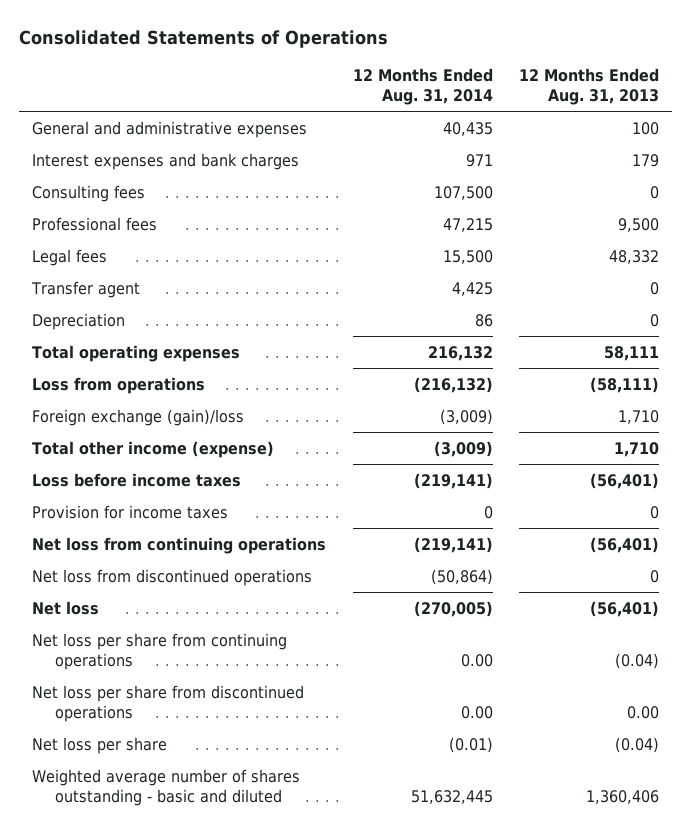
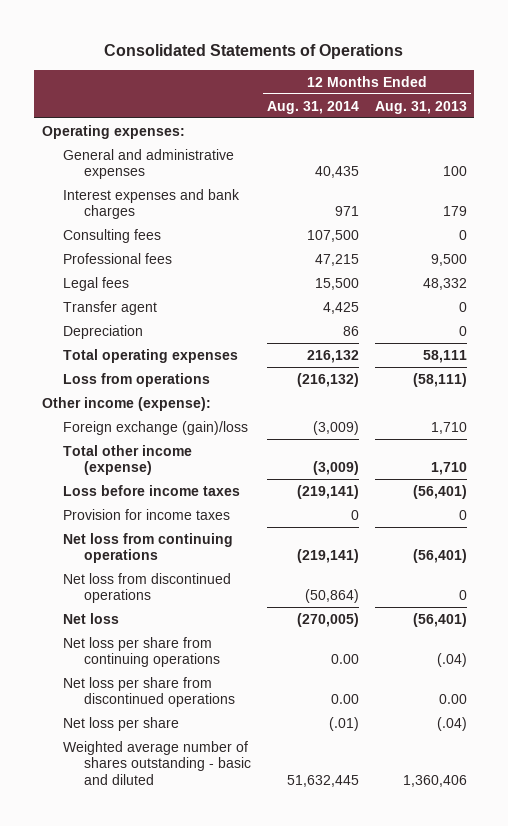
+ Operating expenses:
+ Other income (expense):
- Net loss per share from continuing operations | 0.00 | (0.04)
+ Net loss per share from continuing operations | 0.00 | (.04)
- Net loss per share | (0.01) | (0.04)
+ Net loss per share | (.01) | (.04)

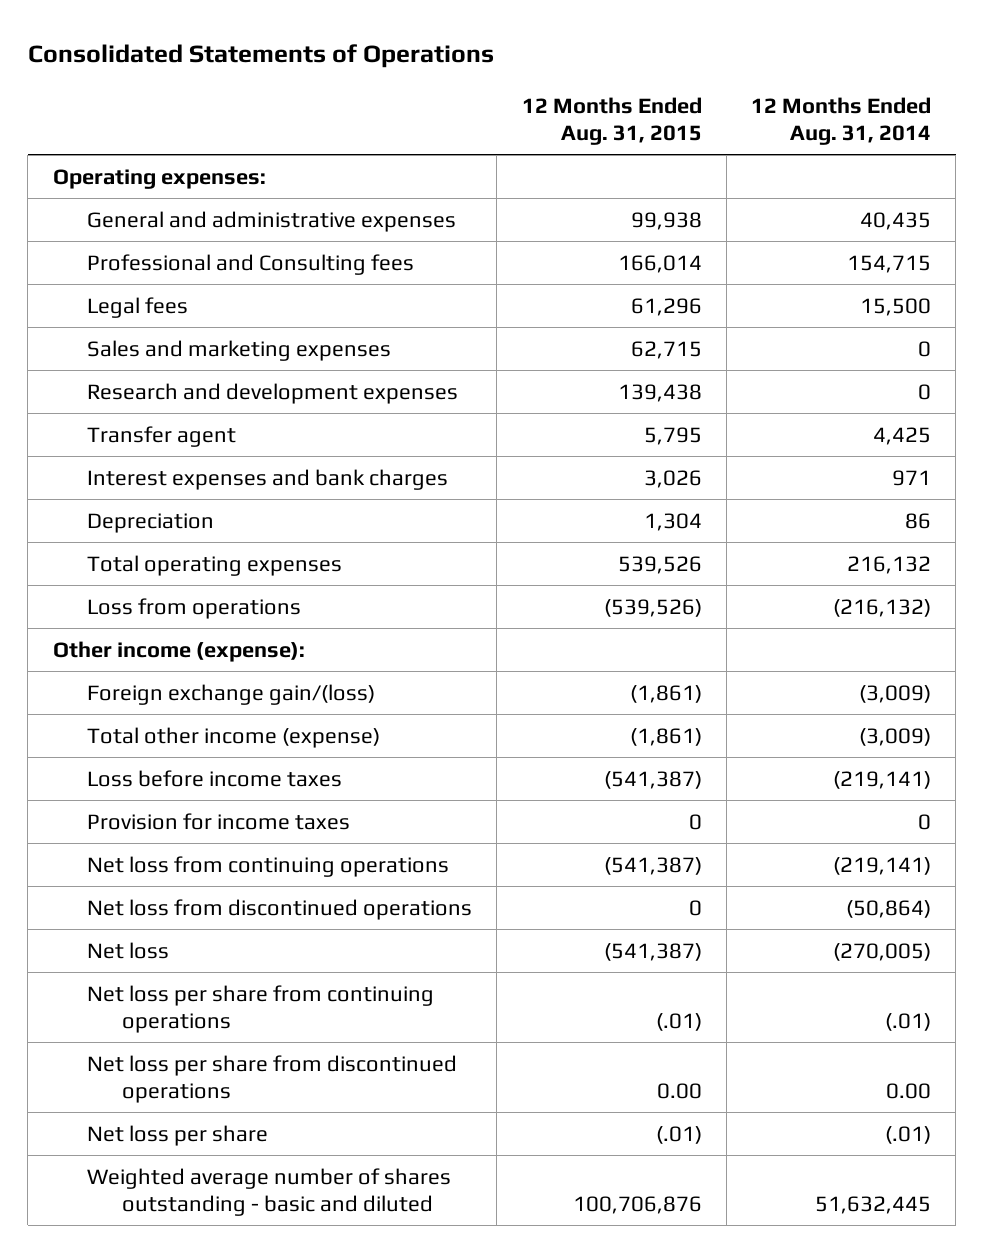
- | 12 Months Ended Aug. 31, 2014 | 12 Months Ended Aug. 31, 2013
+ | 12 Months Ended Aug. 31, 2015 | 12 Months Ended Aug. 31, 2014
- Consulting fees | 107,500 | 0
- Professional fees | 47,215 | 9,500
+ Professional and Consulting fees | 166,014 | 154,715
+ Sales and marketing expenses | 62,715 | 0
+ Research and development expenses | 139,438 | 0
moved down: Interest expenses and bank charges | 3,026 | 971
- Foreign exchange (gain)/loss | (3,009) | 1,710
+ Foreign exchange gain/(loss) | (1,861) | (3,009)
- Net loss per share from continuing operations | 0.00 | (.04)
+ Net loss per share from continuing operations | (.01) | (.01)

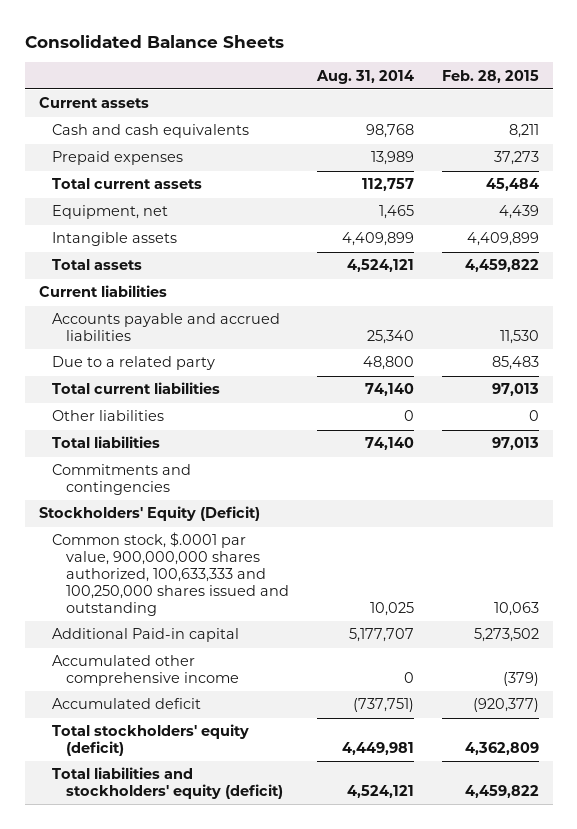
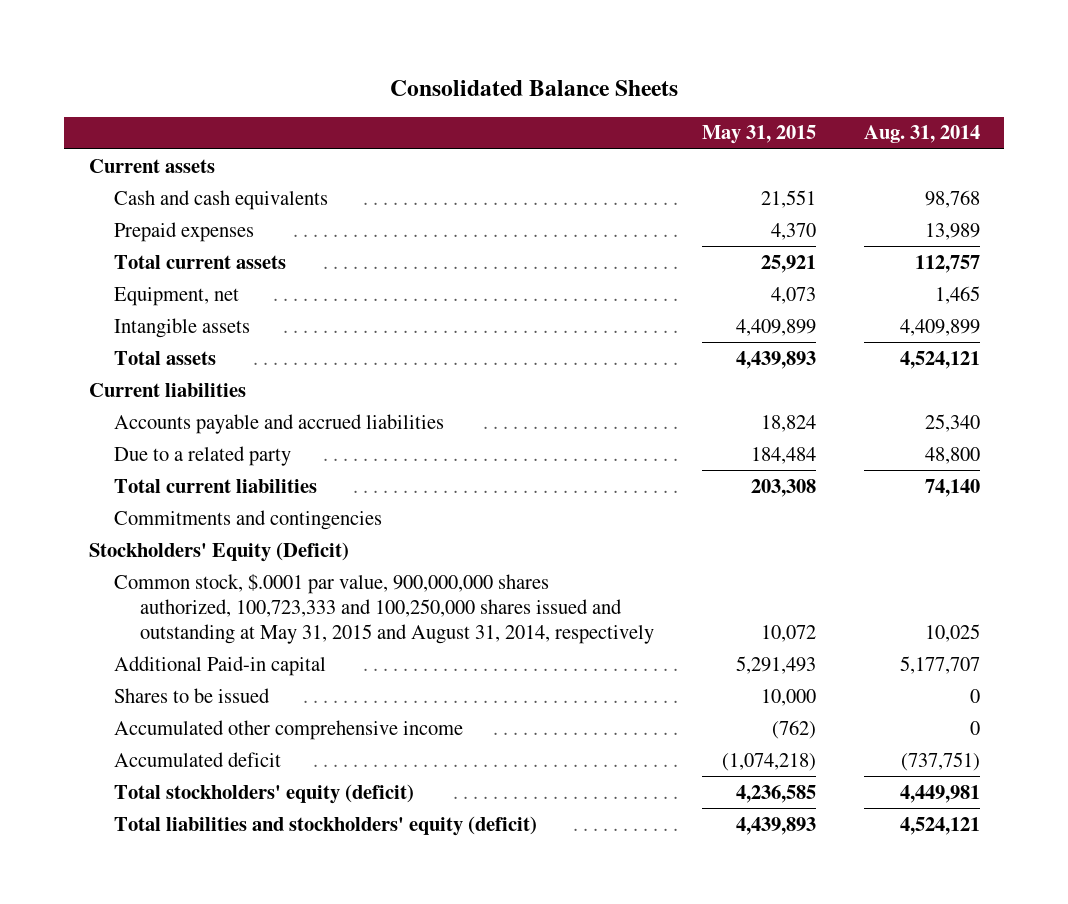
- | Aug. 31, 2014 | Feb. 28, 2015
+ | May 31, 2015 | Aug. 31, 2014
- Other liabilities | 0 | 0
- Total liabilities | 74,140 | 97,013
- Common stock, $.0001 par value, 900,000,000 shares authorized, 100,633,333 and 100,250,000 shares issued and outstanding | 10,025 | 10,063
+ Common stock, $.0001 par value, 900,000,000 shares authorized, 100,723,333 and 100,250,000 shares issued and outstanding at May 31, 2015 and August 31, 2014, respectively | 10,072 | 10,025
+ Shares to be issued | 10,000 | 0

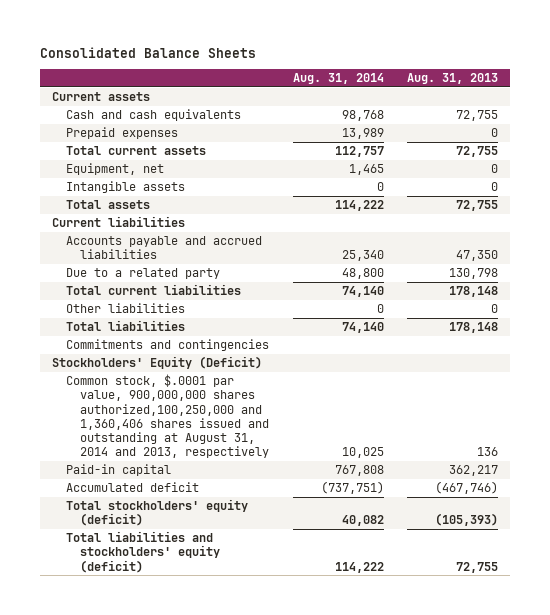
- | May 31, 2015 | Aug. 31, 2014
+ | Aug. 31, 2014 | Aug. 31, 2013
- Intangible assets | 4,409,899 | 4,409,899
- Total assets | 4,439,893 | 4,524,121
+ Intangible assets | 0 | 0
+ Total assets | 114,222 | 72,755
+ Other liabilities | 0 | 0
+ Total liabilities | 74,140 | 178,148
- Common stock, $.0001 par value, 900,000,000 shares authorized, 100,723,333 and 100,250,000 shares issued and outstanding at May 31, 2015 and August 31, 2014, respectively | 10,072 | 10,025
- Additional Paid-in capital | 5,291,493 | 5,177,707
- Shares to be issued | 10,000 | 0
- Accumulated other comprehensive income | (762) | 0
+ Common stock, $.0001 par value, 900,000,000 shares authorized,100,250,000 and 1,360,406 shares issued and outstanding at August 31, 2014 and 2013, respectively | 10,025 | 136
+ Paid-in capital | 767,808 | 362,217
- Total stockholders' equity (deficit) | 4,236,585 | 4,449,981
- Total liabilities and stockholders' equity (deficit) | 4,439,893 | 4,524,121
+ Total stockholders' equity (deficit) | 40,082 | (105,393)
+ Total liabilities and stockholders' equity (deficit) | 114,222 | 72,755

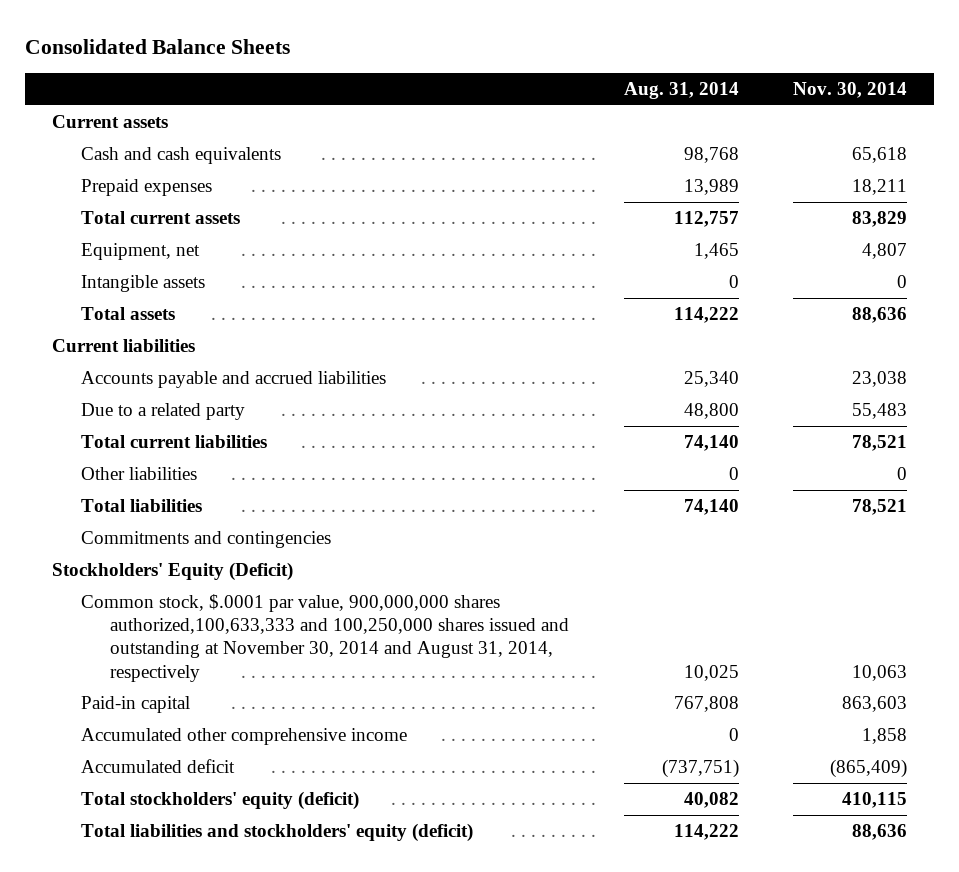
- | Aug. 31, 2014 | Aug. 31, 2013
+ | Aug. 31, 2014 | Nov. 30, 2014
- Common stock, $.0001 par value, 900,000,000 shares authorized,100,250,000 and 1,360,406 shares issued and outstanding at August 31, 2014 and 2013, respectively | 10,025 | 136
+ Common stock, $.0001 par value, 900,000,000 shares authorized,100,633,333 and 100,250,000 shares issued and outstanding at November 30, 2014 and August 31, 2014, respectively | 10,025 | 10,063
+ Accumulated other comprehensive income | 0 | 1,858

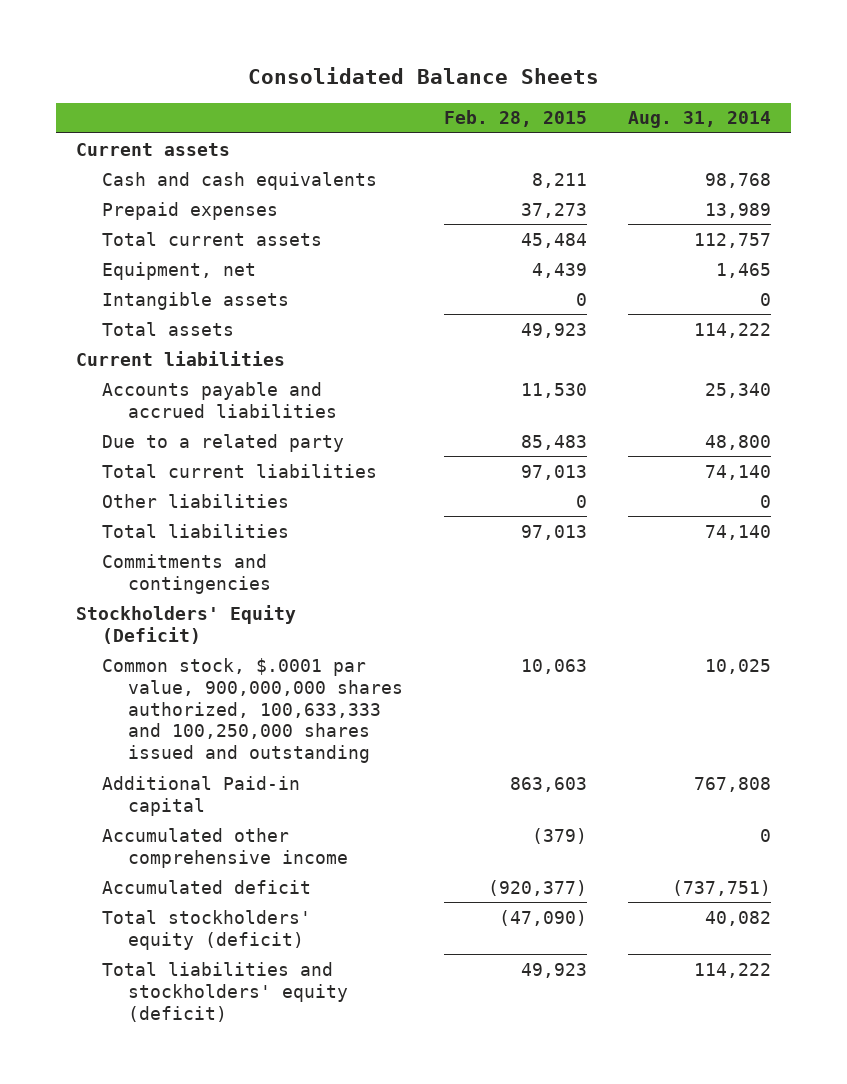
- | Aug. 31, 2014 | Nov. 30, 2014
+ | Feb. 28, 2015 | Aug. 31, 2014
- Common stock, $.0001 par value, 900,000,000 shares authorized,100,633,333 and 100,250,000 shares issued and outstanding at November 30, 2014 and August 31, 2014, respectively | 10,025 | 10,063
- Paid-in capital | 767,808 | 863,603
+ Common stock, $.0001 par value, 900,000,000 shares authorized, 100,633,333 and 100,250,000 shares issued and outstanding | 10,063 | 10,025
+ Additional Paid-in capital | 863,603 | 767,808

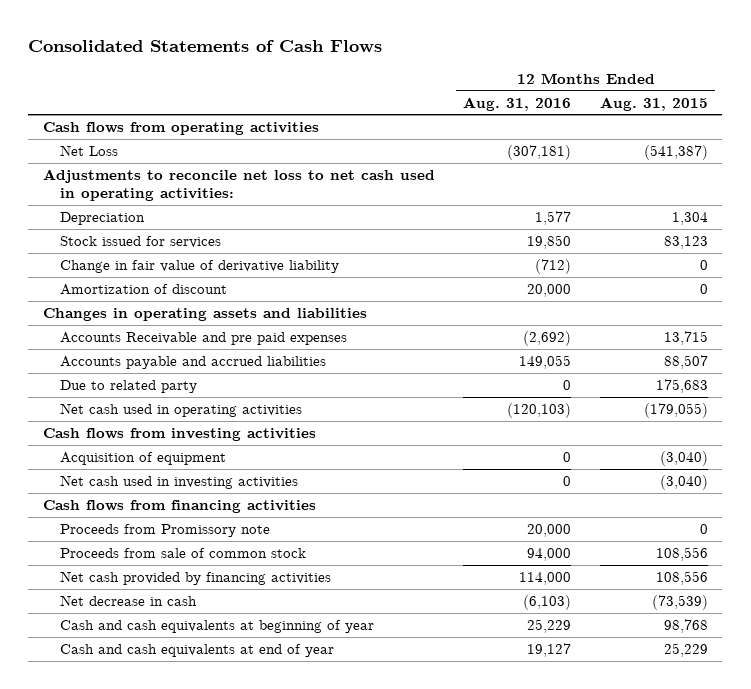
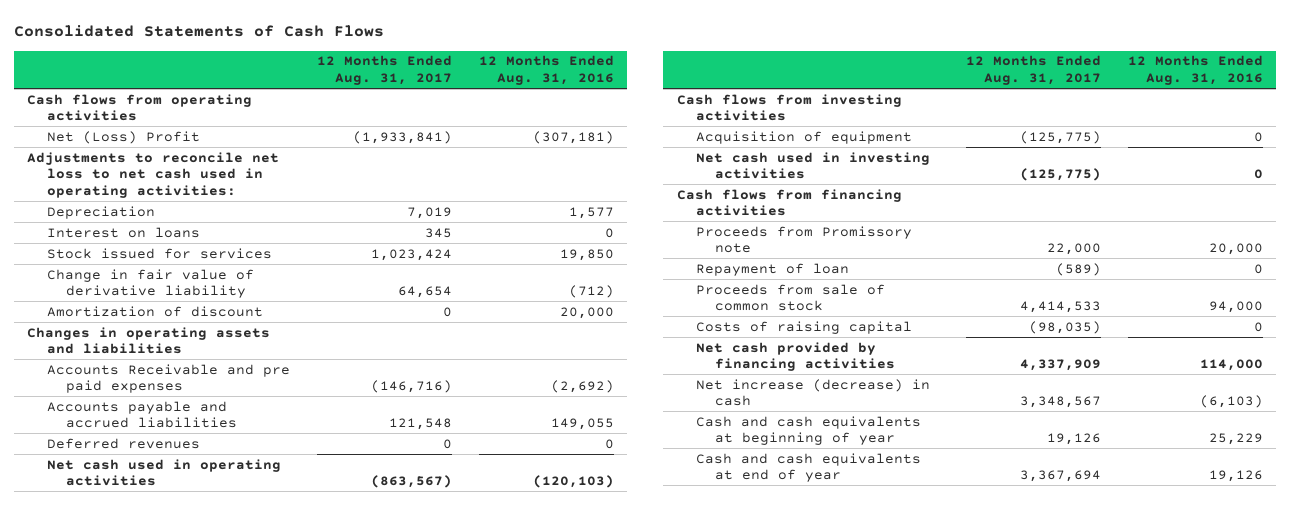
- | 12 Months Ended Aug. 31, 2016 | 12 Months Ended Aug. 31, 2015
+ | 12 Months Ended Aug. 31, 2017 | 12 Months Ended Aug. 31, 2016
- Net Loss | (307,181) | (541,387)
+ Net (Loss) Profit | (1,933,841) | (307,181)
+ Interest on loans | 345 | 0
- Due to related party | 0 | 175,683
+ Deferred revenues | 0 | 0
+ Repayment of loan | (589) | 0
+ Costs of raising capital | (98,035) | 0
- Net decrease in cash | (6,103) | (73,539)
+ Net increase (decrease) in cash | 3,348,567 | (6,103)
- Cash and cash equivalents at end of year | 19,127 | 25,229
+ Cash and cash equivalents at end of year | 3,367,694 | 19,126

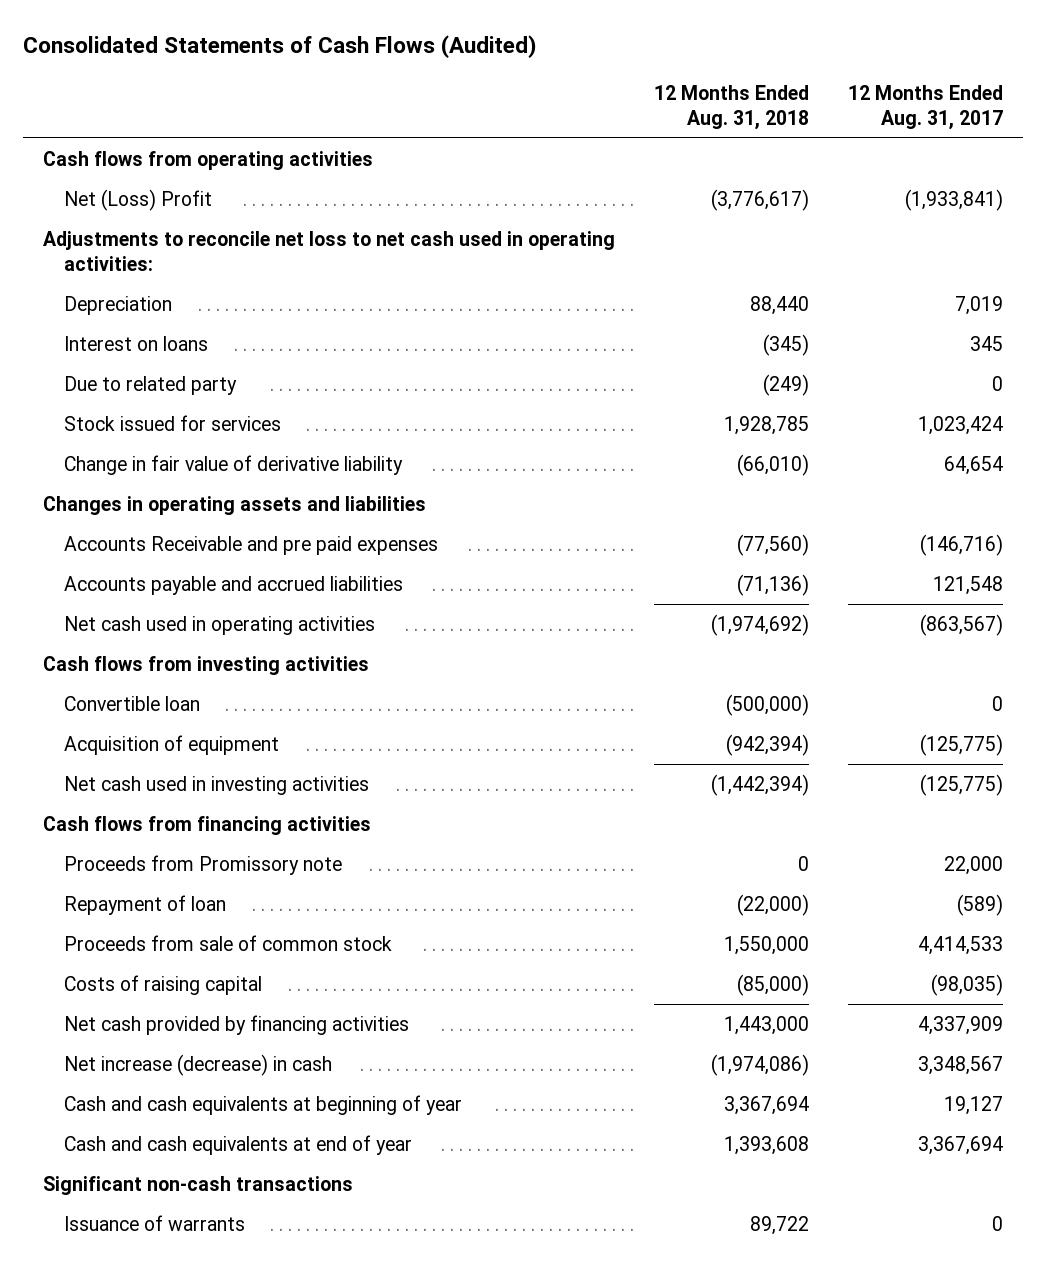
- Consolidated Statements of Cash Flows
+ Consolidated Statements of Cash Flows (Audited)
- | 12 Months Ended Aug. 31, 2017 | 12 Months Ended Aug. 31, 2016
+ | 12 Months Ended Aug. 31, 2018 | 12 Months Ended Aug. 31, 2017
+ Due to related party | (249) | 0
- Amortization of discount | 0 | 20,000
- Deferred revenues | 0 | 0
+ Convertible loan | (500,000) | 0
- Cash and cash equivalents at beginning of year | 19,126 | 25,229
+ Cash and cash equivalents at beginning of year | 3,367,694 | 19,127
+ Significant non-cash transactions
+ Issuance of warrants | 89,722 | 0

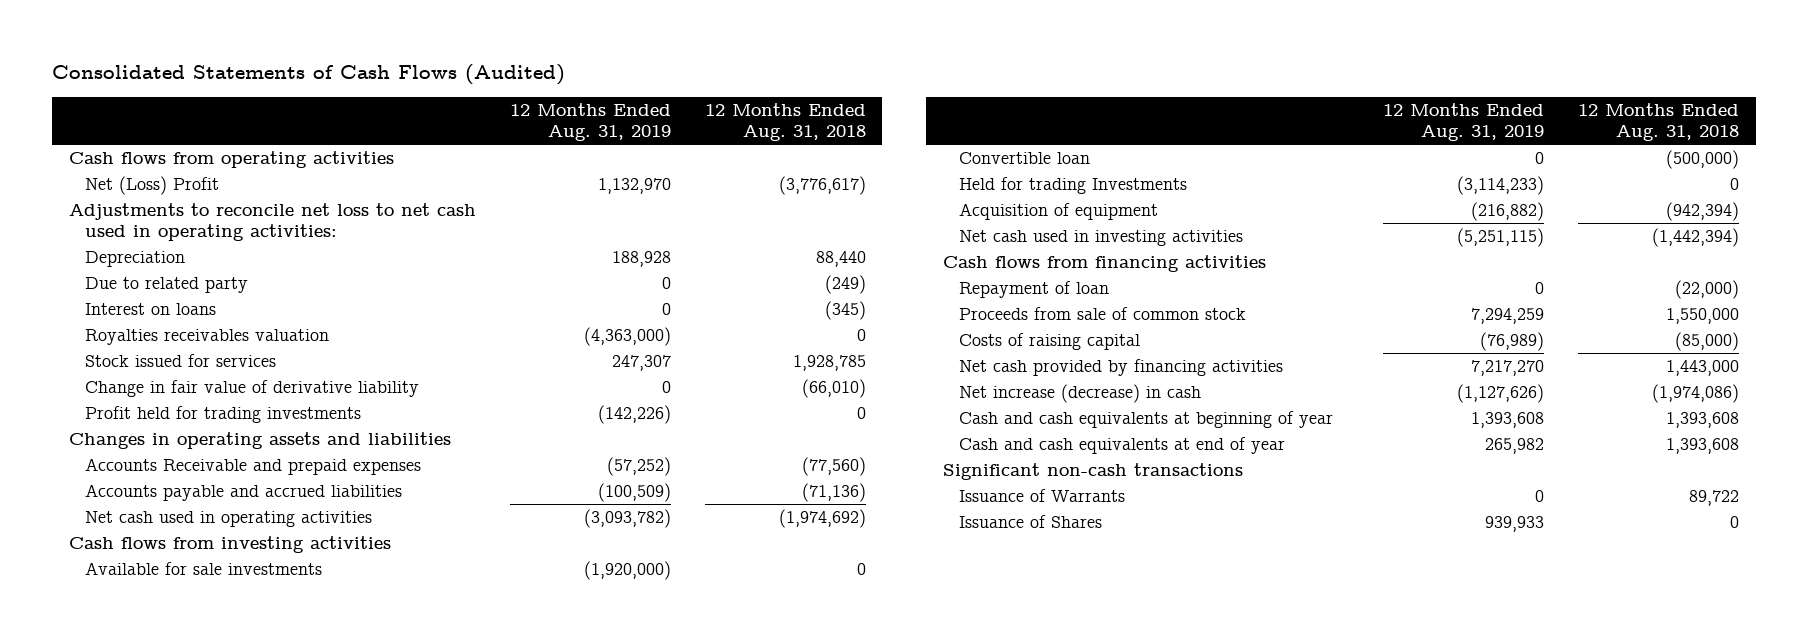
- | 12 Months Ended Aug. 31, 2018 | 12 Months Ended Aug. 31, 2017
+ | 12 Months Ended Aug. 31, 2019 | 12 Months Ended Aug. 31, 2018
moved down: Interest on loans | 0 | (345)
+ Royalties receivables valuation | (4,363,000) | 0
+ Profit held for trading investments | (142,226) | 0
- Accounts Receivable and pre paid expenses | (77,560) | (146,716)
+ Accounts Receivable and prepaid expenses | (57,252) | (77,560)
+ Available for sale investments | (1,920,000) | 0
+ Held for trading Investments | (3,114,233) | 0
- Proceeds from Promissory note | 0 | 22,000
- Cash and cash equivalents at beginning of year | 3,367,694 | 19,127
+ Cash and cash equivalents at beginning of year | 1,393,608 | 1,393,608
- Issuance of warrants | 89,722 | 0
+ Issuance of Warrants | 0 | 89,722
+ Issuance of Shares | 939,933 | 0

